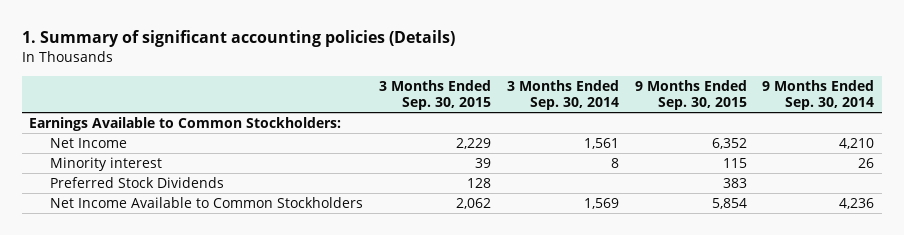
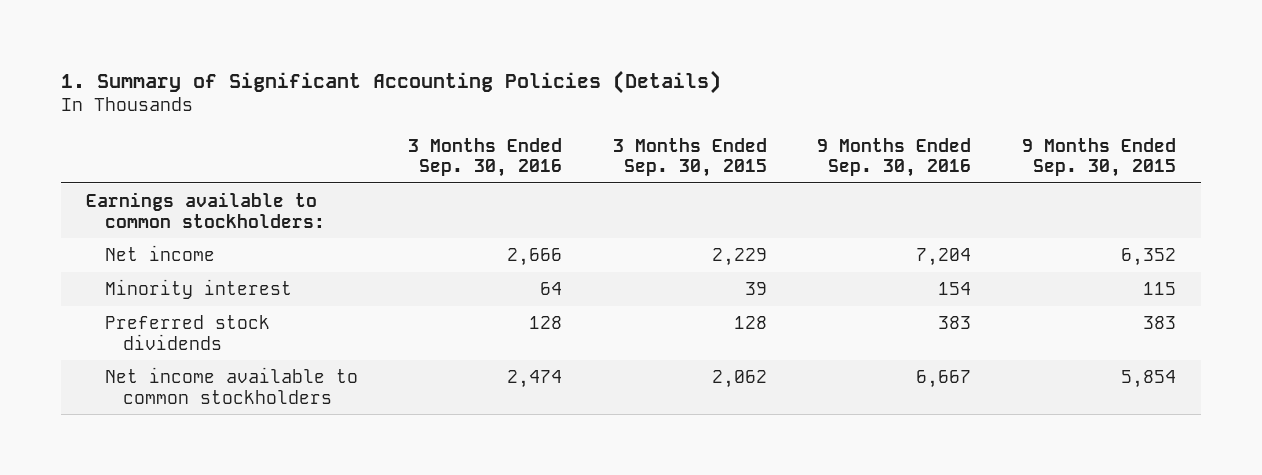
- 1. Summary of significant accounting policies (Details)
+ 1. Summary of Significant Accounting Policies (Details)
- | 3 Months Ended Sep. 30, 2015 | 3 Months Ended Sep. 30, 2014 | 9 Months Ended Sep. 30, 2015 | 9 Months Ended Sep. 30, 2014
+ | 3 Months Ended Sep. 30, 2016 | 3 Months Ended Sep. 30, 2015 | 9 Months Ended Sep. 30, 2016 | 9 Months Ended Sep. 30, 2015
- Earnings Available to Common Stockholders:
- Net Income | 2,229 | 1,561 | 6,352 | 4,210
+ Earnings available to common stockholders:
+ Net income | 2,666 | 2,229 | 7,204 | 6,352
- Preferred Stock Dividends | 128 | | 383 |
- Net Income Available to Common Stockholders | 2,062 | 1,569 | 5,854 | 4,236
+ Preferred stock dividends | 128 | 128 | 383 | 383
+ Net income available to common stockholders | 2,474 | 2,062 | 6,667 | 5,854

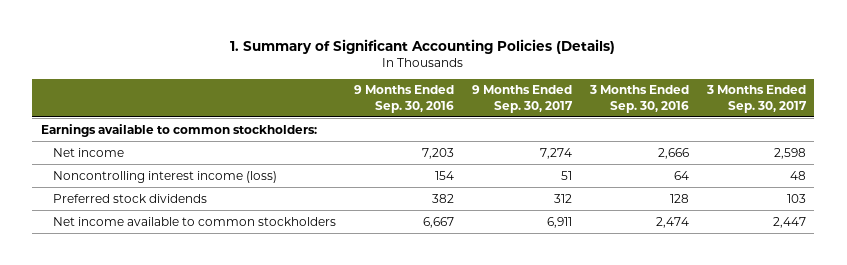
- | 3 Months Ended Sep. 30, 2016 | 3 Months Ended Sep. 30, 2015 | 9 Months Ended Sep. 30, 2016 | 9 Months Ended Sep. 30, 2015
+ | 9 Months Ended Sep. 30, 2016 | 9 Months Ended Sep. 30, 2017 | 3 Months Ended Sep. 30, 2016 | 3 Months Ended Sep. 30, 2017
- Net income | 2,666 | 2,229 | 7,204 | 6,352
- Minority interest | 64 | 39 | 154 | 115
- Preferred stock dividends | 128 | 128 | 383 | 383
+ Net income | 7,203 | 7,274 | 2,666 | 2,598
+ Noncontrolling interest income (loss) | 154 | 51 | 64 | 48
+ Preferred stock dividends | 382 | 312 | 128 | 103

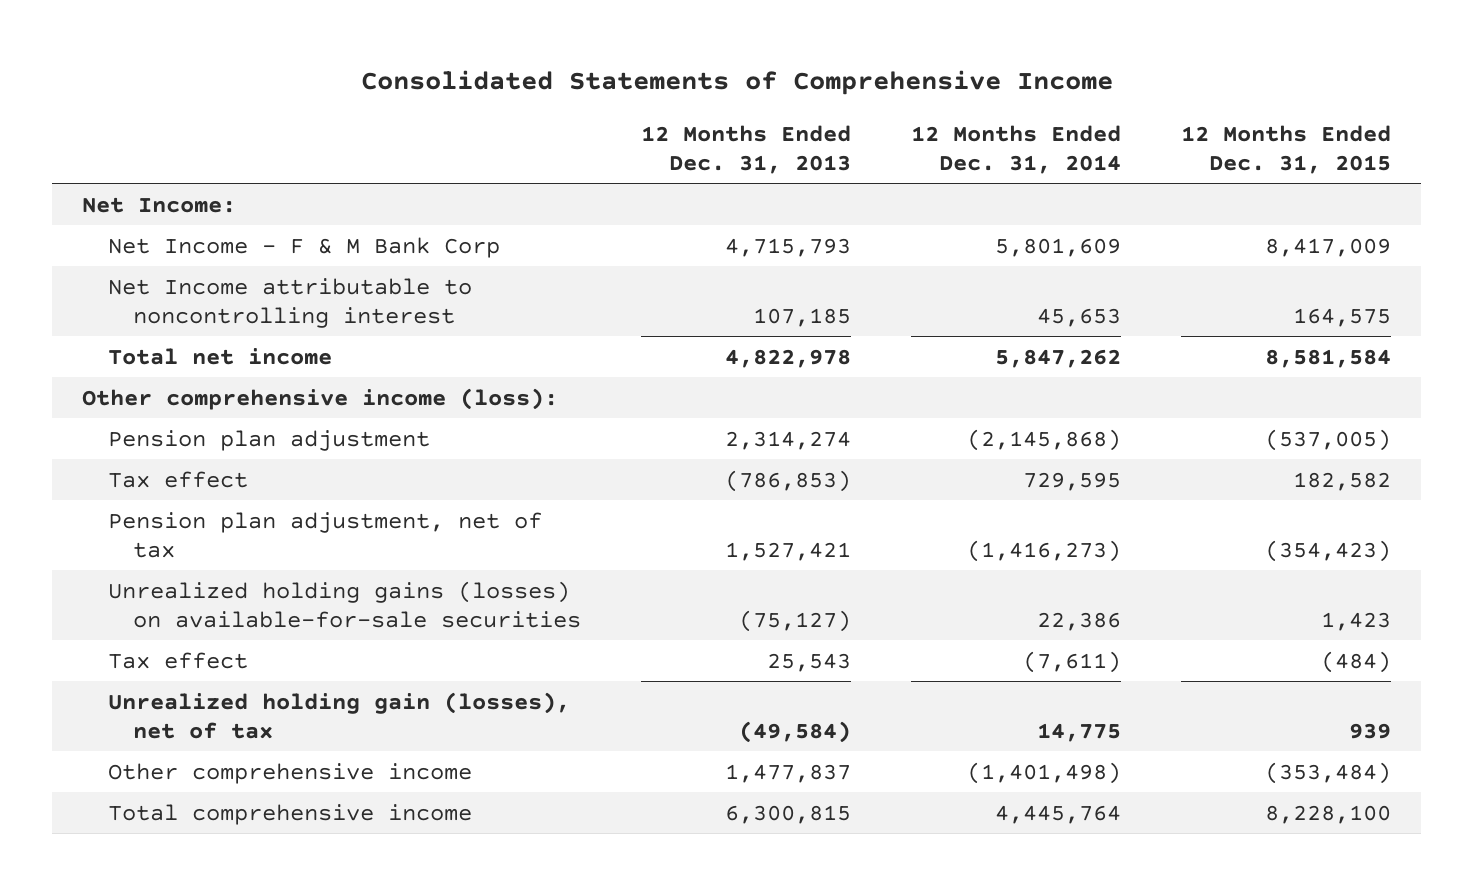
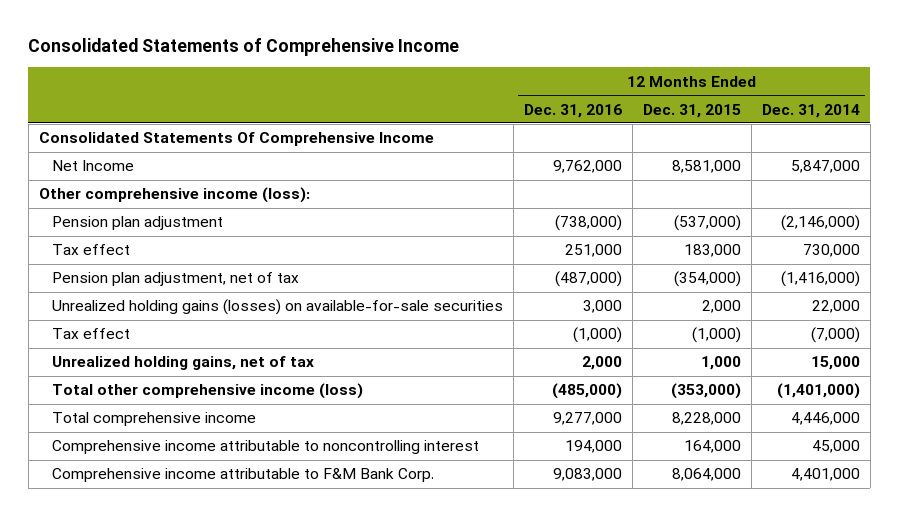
- | 12 Months Ended Dec. 31, 2013 | 12 Months Ended Dec. 31, 2014 | 12 Months Ended Dec. 31, 2015
+ | 12 Months Ended Dec. 31, 2016 | 12 Months Ended Dec. 31, 2015 | 12 Months Ended Dec. 31, 2014
- Net Income:
- Net Income - F & M Bank Corp | 4,715,793 | 5,801,609 | 8,417,009
- Net Income attributable to noncontrolling interest | 107,185 | 45,653 | 164,575
- Total net income | 4,822,978 | 5,847,262 | 8,581,584
+ Consolidated Statements Of Comprehensive Income
+ Net Income | 9,762,000 | 8,581,000 | 5,847,000
- Pension plan adjustment | 2,314,274 | (2,145,868) | (537,005)
- Tax effect | (786,853) | 729,595 | 182,582
- Pension plan adjustment, net of tax | 1,527,421 | (1,416,273) | (354,423)
- Unrealized holding gains (losses) on available-for-sale securities | (75,127) | 22,386 | 1,423
- Tax effect | 25,543 | (7,611) | (484)
- Unrealized holding gain (losses), net of tax | (49,584) | 14,775 | 939
- Other comprehensive income | 1,477,837 | (1,401,498) | (353,484)
- Total comprehensive income | 6,300,815 | 4,445,764 | 8,228,100
+ Pension plan adjustment | (738,000) | (537,000) | (2,146,000)
+ Tax effect | 251,000 | 183,000 | 730,000
+ Pension plan adjustment, net of tax | (487,000) | (354,000) | (1,416,000)
+ Unrealized holding gains (losses) on available-for-sale securities | 3,000 | 2,000 | 22,000
+ Tax effect | (1,000) | (1,000) | (7,000)
+ Unrealized holding gains, net of tax | 2,000 | 1,000 | 15,000
+ Total other comprehensive income (loss) | (485,000) | (353,000) | (1,401,000)
+ Total comprehensive income | 9,277,000 | 8,228,000 | 4,446,000
+ Comprehensive income attributable to noncontrolling interest | 194,000 | 164,000 | 45,000
+ Comprehensive income attributable to F&M Bank Corp. | 9,083,000 | 8,064,000 | 4,401,000

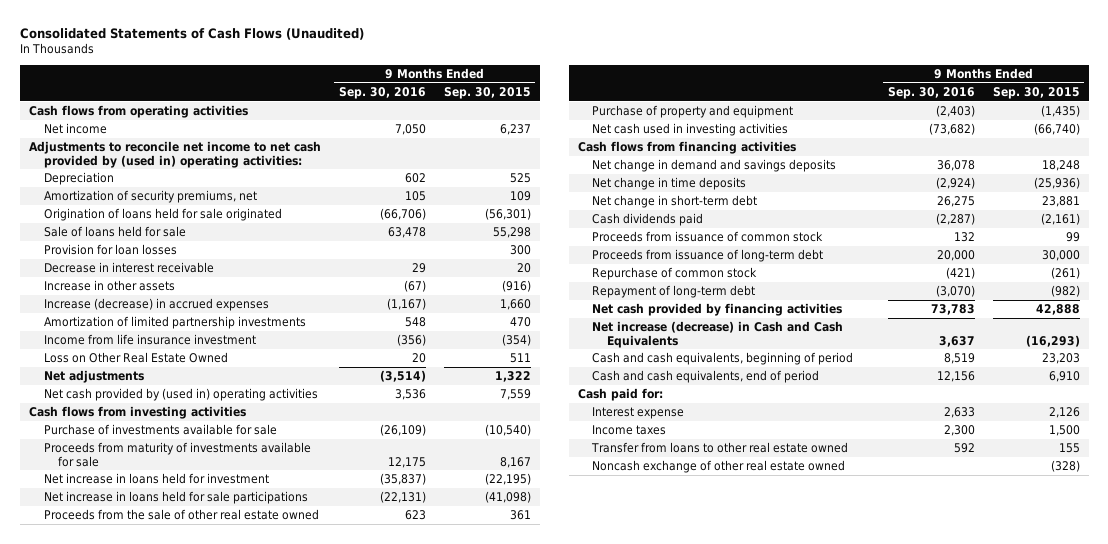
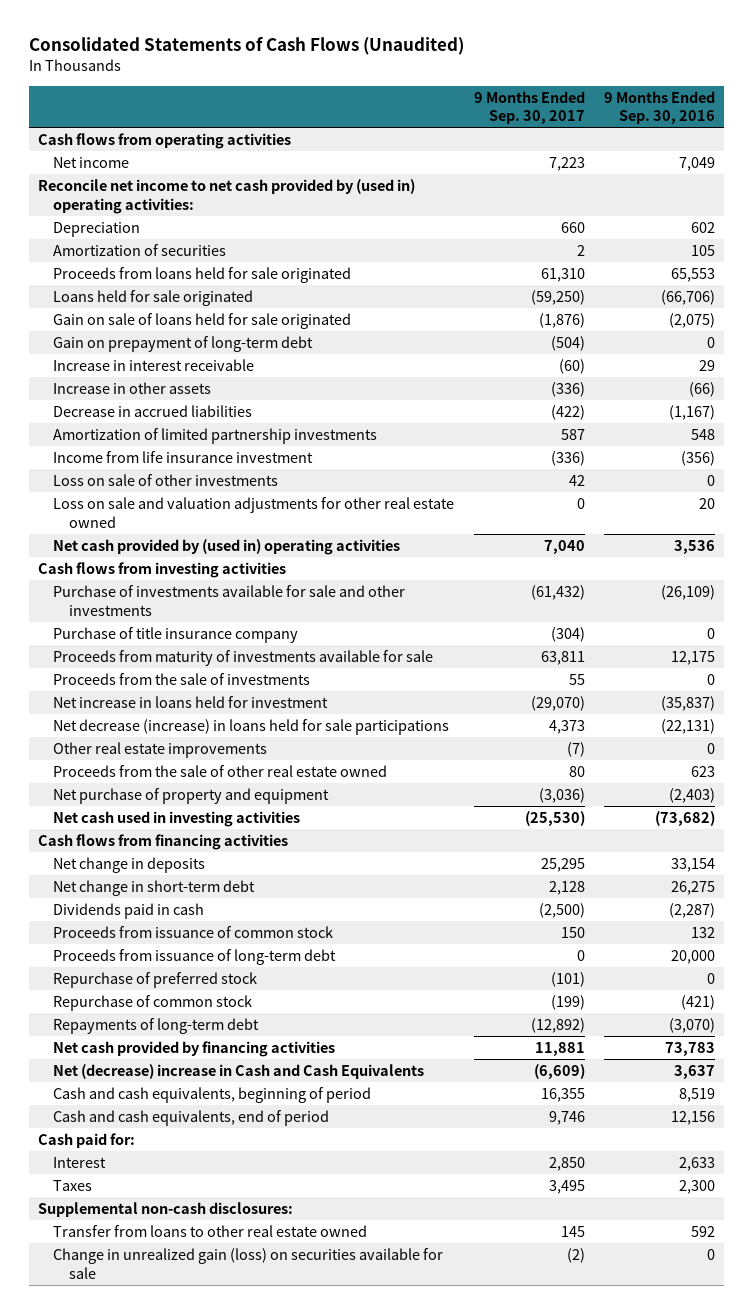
- | 9 Months Ended Sep. 30, 2016 | 9 Months Ended Sep. 30, 2015
+ | 9 Months Ended Sep. 30, 2017 | 9 Months Ended Sep. 30, 2016
- Net income | 7,050 | 6,237
- Adjustments to reconcile net income to net cash provided by (used in) operating activities:
+ Net income | 7,223 | 7,049
+ Reconcile net income to net cash provided by (used in) operating activities:
- Amortization of security premiums, net | 105 | 109
- Origination of loans held for sale originated | (66,706) | (56,301)
- Sale of loans held for sale | 63,478 | 55,298
- Provision for loan losses | | 300
- Decrease in interest receivable | 29 | 20
- Increase in other assets | (67) | (916)
- Increase (decrease) in accrued expenses | (1,167) | 1,660
+ Amortization of securities | 2 | 105
+ Proceeds from loans held for sale originated | 61,310 | 65,553
+ Loans held for sale originated | (59,250) | (66,706)
+ Gain on sale of loans held for sale originated | (1,876) | (2,075)
+ Gain on prepayment of long-term debt | (504) | 0
+ Increase in interest receivable | (60) | 29
+ Increase in other assets | (336) | (66)
+ Decrease in accrued liabilities | (422) | (1,167)
- Loss on Other Real Estate Owned | 20 | 511
- Net adjustments | (3,514) | 1,322
+ Loss on sale of other investments | 42 | 0
+ Loss on sale and valuation adjustments for other real estate owned | 0 | 20
- Purchase of investments available for sale | (26,109) | (10,540)
+ Purchase of investments available for sale and other investments | (61,432) | (26,109)
+ Purchase of title insurance company | (304) | 0
+ Proceeds from the sale of investments | 55 | 0
- Net increase in loans held for sale participations | (22,131) | (41,098)
+ Net decrease (increase) in loans held for sale participations | 4,373 | (22,131)
+ Other real estate improvements | (7) | 0
- Purchase of property and equipment | (2,403) | (1,435)
+ Net purchase of property and equipment | (3,036) | (2,403)
- Net change in demand and savings deposits | 36,078 | 18,248
- Net change in time deposits | (2,924) | (25,936)
+ Net change in deposits | 25,295 | 33,154
- Cash dividends paid | (2,287) | (2,161)
+ Dividends paid in cash | (2,500) | (2,287)
+ Repurchase of preferred stock | (101) | 0
- Repayment of long-term debt | (3,070) | (982)
+ Repayments of long-term debt | (12,892) | (3,070)
- Net increase (decrease) in Cash and Cash Equivalents | 3,637 | (16,293)
+ Net (decrease) increase in Cash and Cash Equivalents | (6,609) | 3,637
- Interest expense | 2,633 | 2,126
- Income taxes | 2,300 | 1,500
+ Interest | 2,850 | 2,633
+ Taxes | 3,495 | 2,300
+ Supplemental non-cash disclosures:
- Noncash exchange of other real estate owned | | (328)
+ Change in unrealized gain (loss) on securities available for sale | (2) | 0

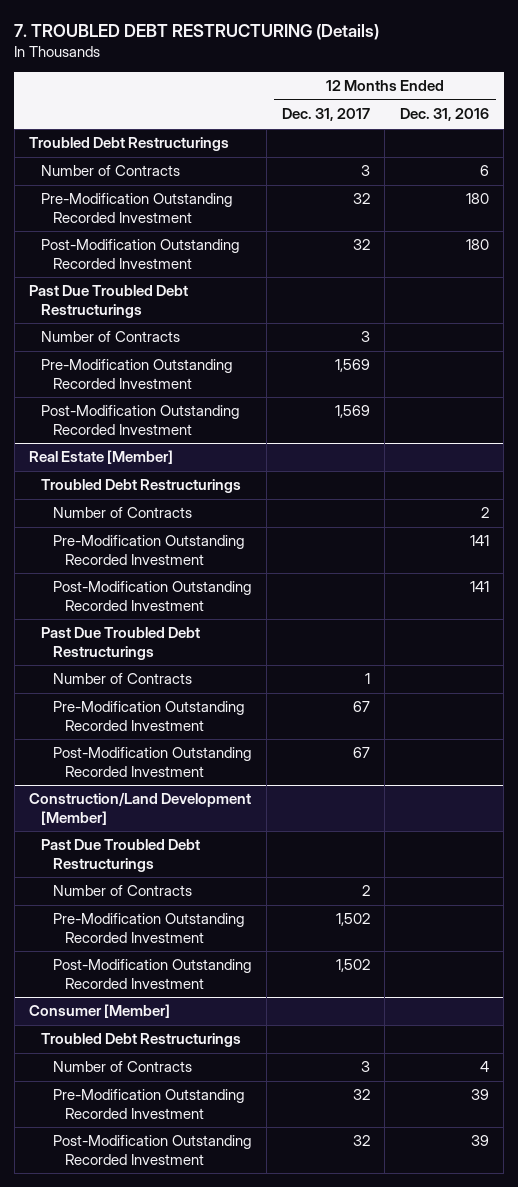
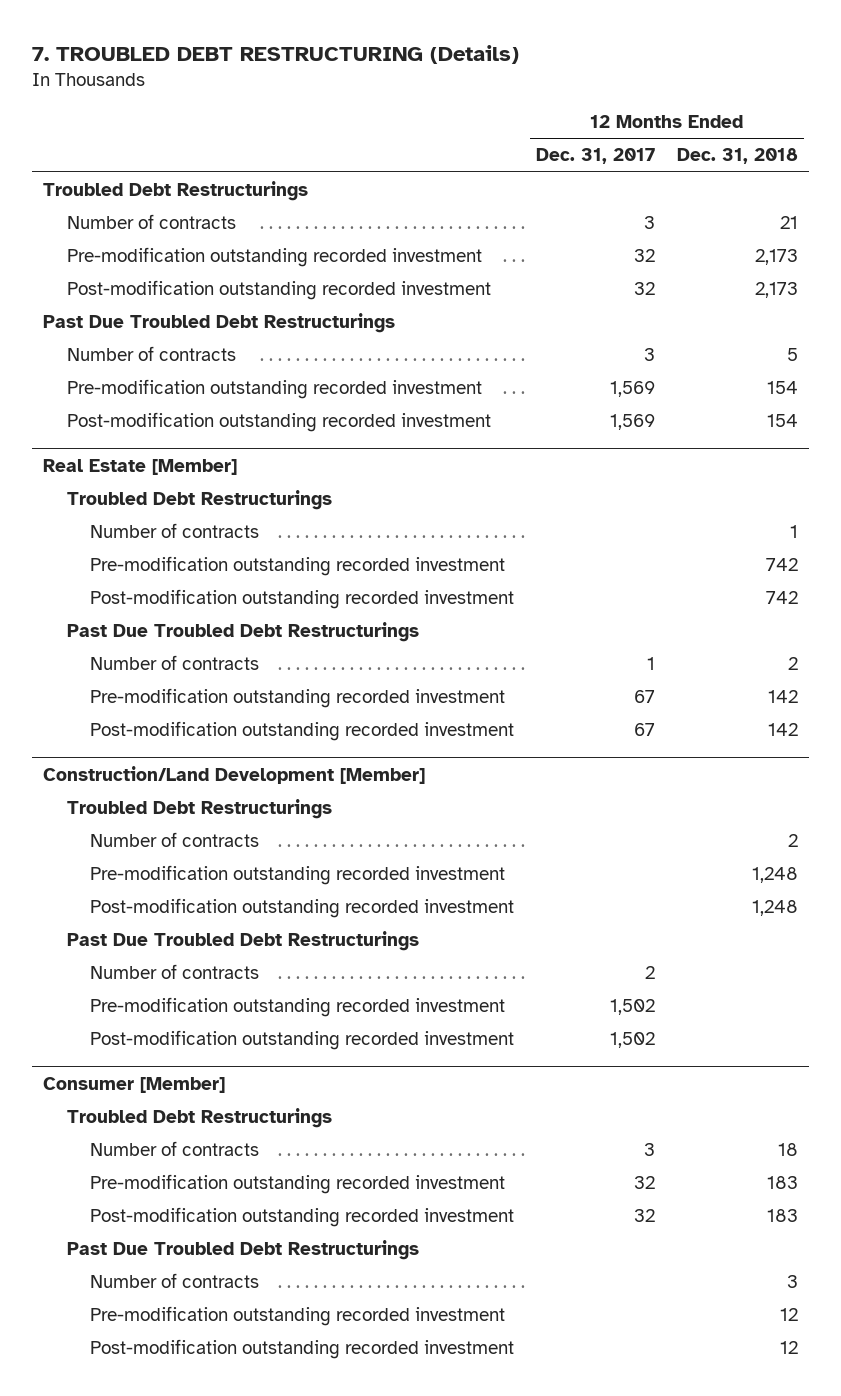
- | 12 Months Ended Dec. 31, 2017 | 12 Months Ended Dec. 31, 2016
+ | 12 Months Ended Dec. 31, 2017 | 12 Months Ended Dec. 31, 2018
- Number of Contracts | 3 | 6
- Pre-Modification Outstanding Recorded Investment | 32 | 180
- Post-Modification Outstanding Recorded Investment | 32 | 180
+ Number of contracts | 3 | 21
+ Pre-modification outstanding recorded investment | 32 | 2,173
+ Post-modification outstanding recorded investment | 32 | 2,173
- Number of Contracts | 3 |
- Pre-Modification Outstanding Recorded Investment | 1,569 |
- Post-Modification Outstanding Recorded Investment | 1,569 |
+ Number of contracts | 3 | 5
+ Pre-modification outstanding recorded investment | 1,569 | 154
+ Post-modification outstanding recorded investment | 1,569 | 154
@ Real Estate [Member]
- Number of Contracts | | 2
- Pre-Modification Outstanding Recorded Investment | | 141
- Post-Modification Outstanding Recorded Investment | | 141
+ Number of contracts | | 1
+ Pre-modification outstanding recorded investment | | 742
+ Post-modification outstanding recorded investment | | 742
- Number of Contracts | 1 |
- Pre-Modification Outstanding Recorded Investment | 67 |
- Post-Modification Outstanding Recorded Investment | 67 |
+ Number of contracts | 1 | 2
+ Pre-modification outstanding recorded investment | 67 | 142
+ Post-modification outstanding recorded investment | 67 | 142
@ Construction/Land Development [Member]
+ Troubled Debt Restructurings
+ Number of contracts | | 2
+ Pre-modification outstanding recorded investment | | 1,248
+ Post-modification outstanding recorded investment | | 1,248
- Number of Contracts | 2 |
- Pre-Modification Outstanding Recorded Investment | 1,502 |
- Post-Modification Outstanding Recorded Investment | 1,502 |
+ Number of contracts | 2 |
+ Pre-modification outstanding recorded investment | 1,502 |
+ Post-modification outstanding recorded investment | 1,502 |
@ Consumer [Member]
- Number of Contracts | 3 | 4
- Pre-Modification Outstanding Recorded Investment | 32 | 39
- Post-Modification Outstanding Recorded Investment | 32 | 39
+ Number of contracts | 3 | 18
+ Pre-modification outstanding recorded investment | 32 | 183
+ Post-modification outstanding recorded investment | 32 | 183
+ Past Due Troubled Debt Restructurings
+ Number of contracts | | 3
+ Pre-modification outstanding recorded investment | | 12
+ Post-modification outstanding recorded investment | | 12

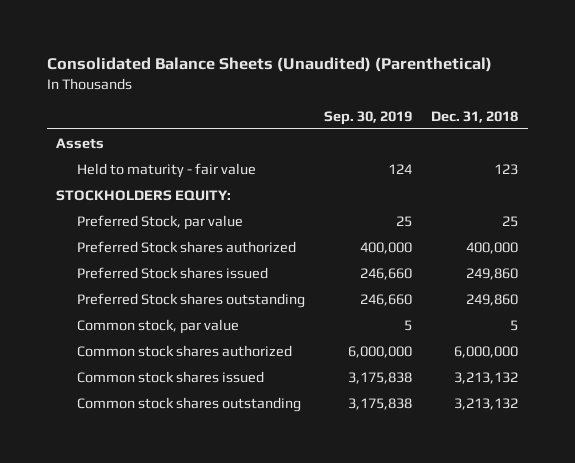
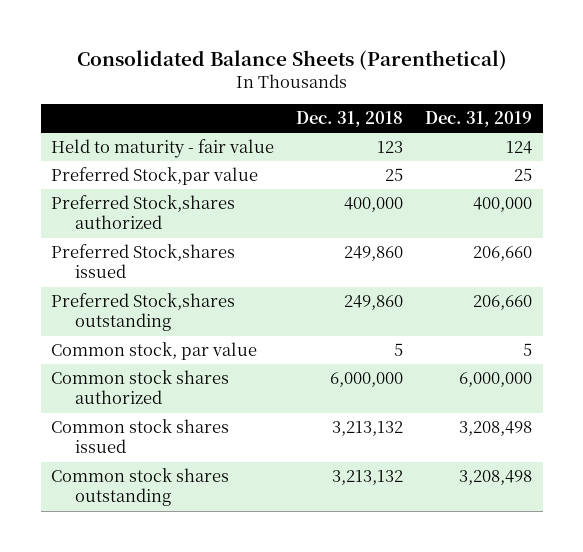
- Consolidated Balance Sheets (Unaudited) (Parenthetical)
+ Consolidated Balance Sheets (Parenthetical)
- | Sep. 30, 2019 | Dec. 31, 2018
+ | Dec. 31, 2018 | Dec. 31, 2019
- Assets
- STOCKHOLDERS EQUITY:
- Preferred Stock, par value | 25 | 25
- Preferred Stock shares authorized | 400,000 | 400,000
- Preferred Stock shares issued | 246,660 | 249,860
- Preferred Stock shares outstanding | 246,660 | 249,860
+ Preferred Stock,par value | 25 | 25
+ Preferred Stock,shares authorized | 400,000 | 400,000
+ Preferred Stock,shares issued | 249,860 | 206,660
+ Preferred Stock,shares outstanding | 249,860 | 206,660

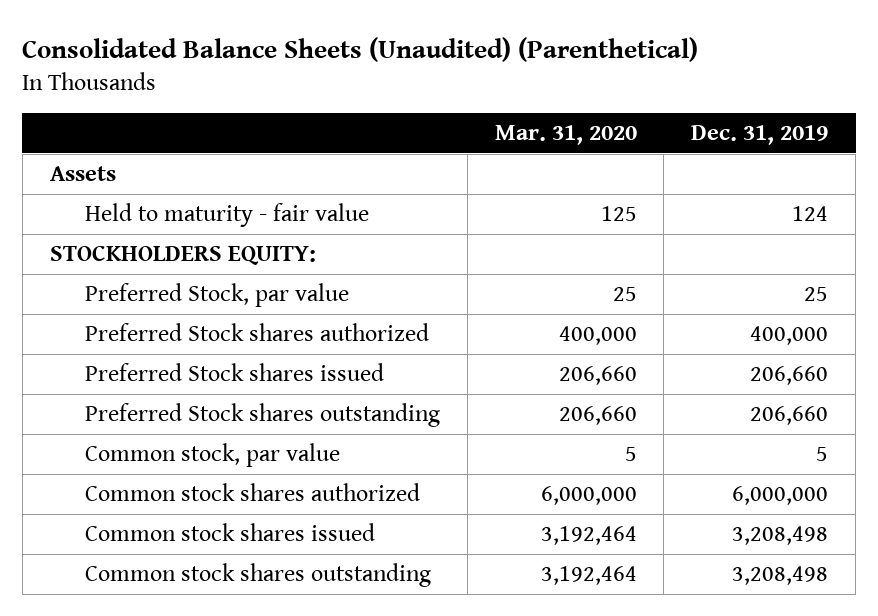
- Consolidated Balance Sheets (Parenthetical)
+ Consolidated Balance Sheets (Unaudited) (Parenthetical)
- | Dec. 31, 2018 | Dec. 31, 2019
+ | Mar. 31, 2020 | Dec. 31, 2019
+ Assets
- Preferred Stock,par value | 25 | 25
- Preferred Stock,shares authorized | 400,000 | 400,000
- Preferred Stock,shares issued | 249,860 | 206,660
- Preferred Stock,shares outstanding | 249,860 | 206,660
+ STOCKHOLDERS EQUITY:
+ Preferred Stock, par value | 25 | 25
+ Preferred Stock shares authorized | 400,000 | 400,000
+ Preferred Stock shares issued | 206,660 | 206,660
+ Preferred Stock shares outstanding | 206,660 | 206,660

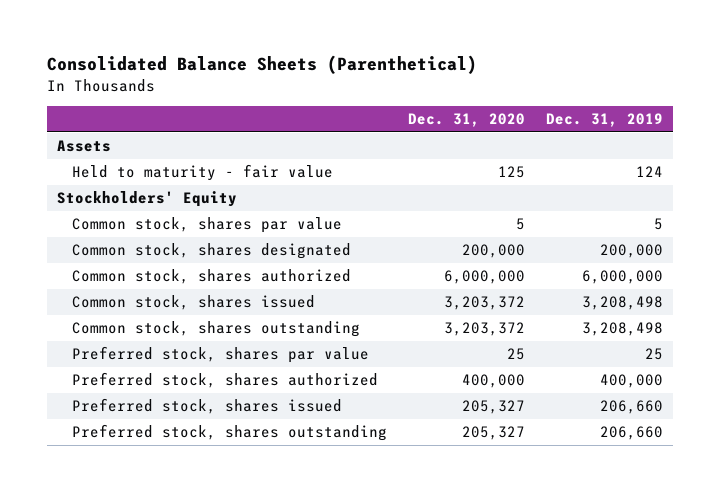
- Consolidated Balance Sheets (Unaudited) (Parenthetical)
+ Consolidated Balance Sheets (Parenthetical)
- | Mar. 31, 2020 | Dec. 31, 2019
+ | Dec. 31, 2020 | Dec. 31, 2019
- STOCKHOLDERS EQUITY:
- Preferred Stock, par value | 25 | 25
- Preferred Stock shares authorized | 400,000 | 400,000
- Preferred Stock shares issued | 206,660 | 206,660
- Preferred Stock shares outstanding | 206,660 | 206,660
- Common stock, par value | 5 | 5
- Common stock shares authorized | 6,000,000 | 6,000,000
- Common stock shares issued | 3,192,464 | 3,208,498
- Common stock shares outstanding | 3,192,464 | 3,208,498
+ Stockholders' Equity
+ Common stock, shares par value | 5 | 5
+ Common stock, shares designated | 200,000 | 200,000
+ Common stock, shares authorized | 6,000,000 | 6,000,000
+ Common stock, shares issued | 3,203,372 | 3,208,498
+ Common stock, shares outstanding | 3,203,372 | 3,208,498
+ Preferred stock, shares par value | 25 | 25
+ Preferred stock, shares authorized | 400,000 | 400,000
+ Preferred stock, shares issued | 205,327 | 206,660
+ Preferred stock, shares outstanding | 205,327 | 206,660

